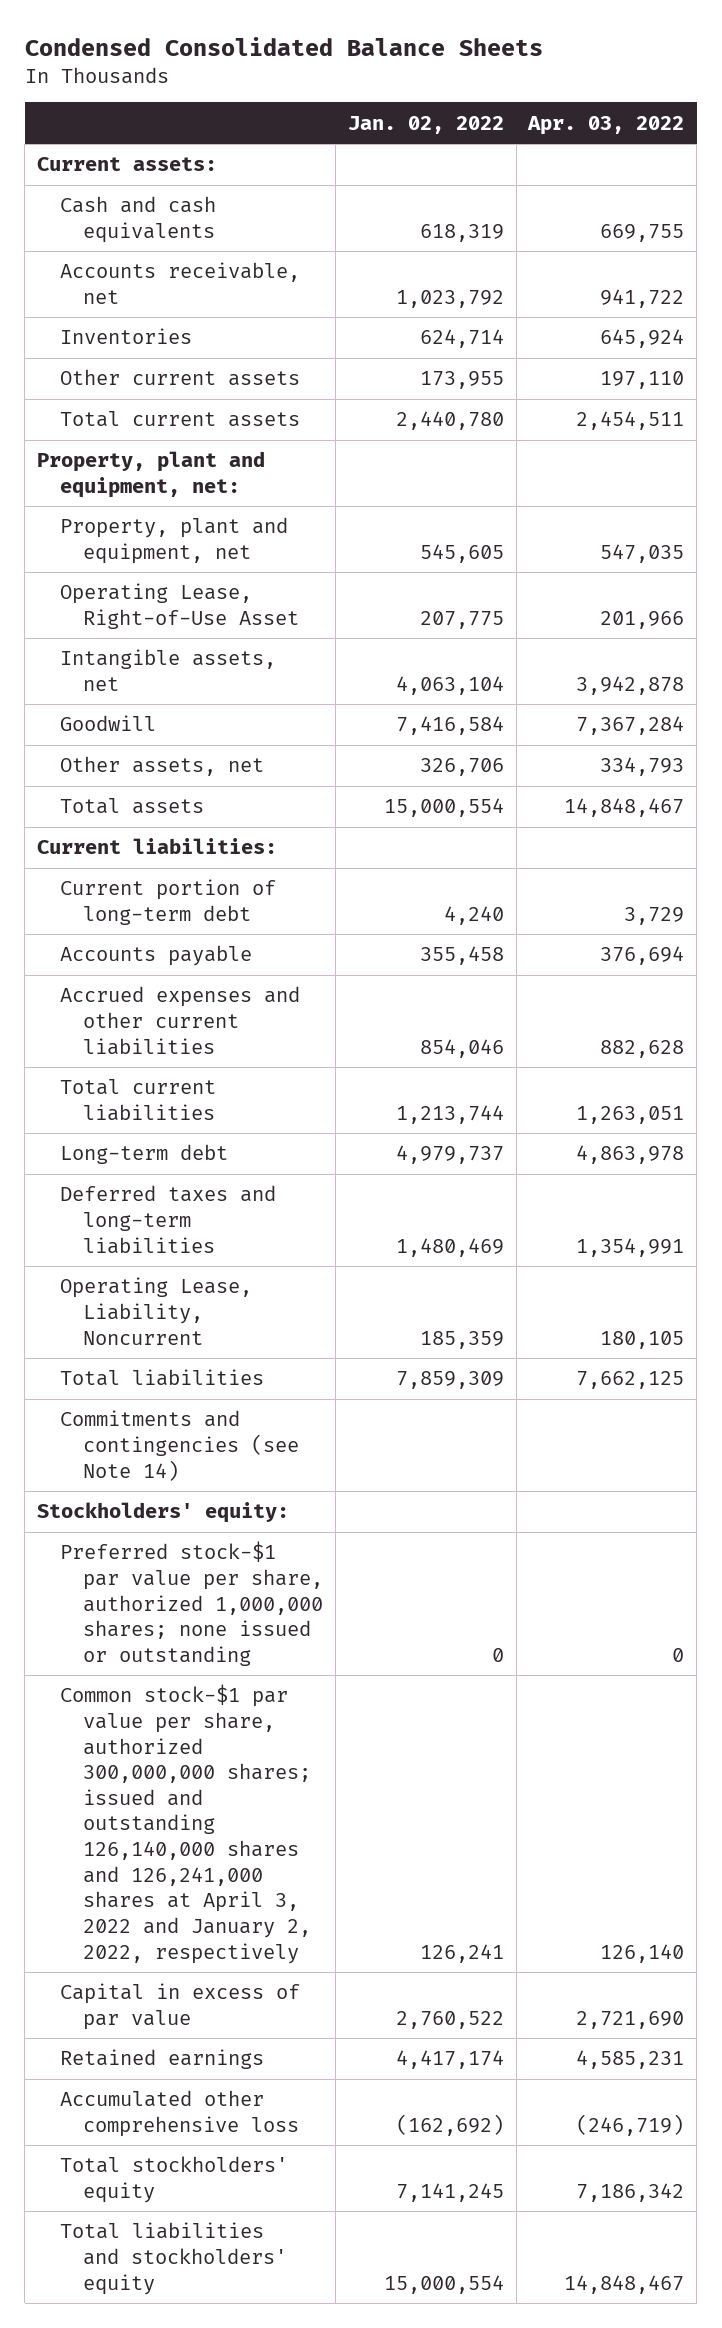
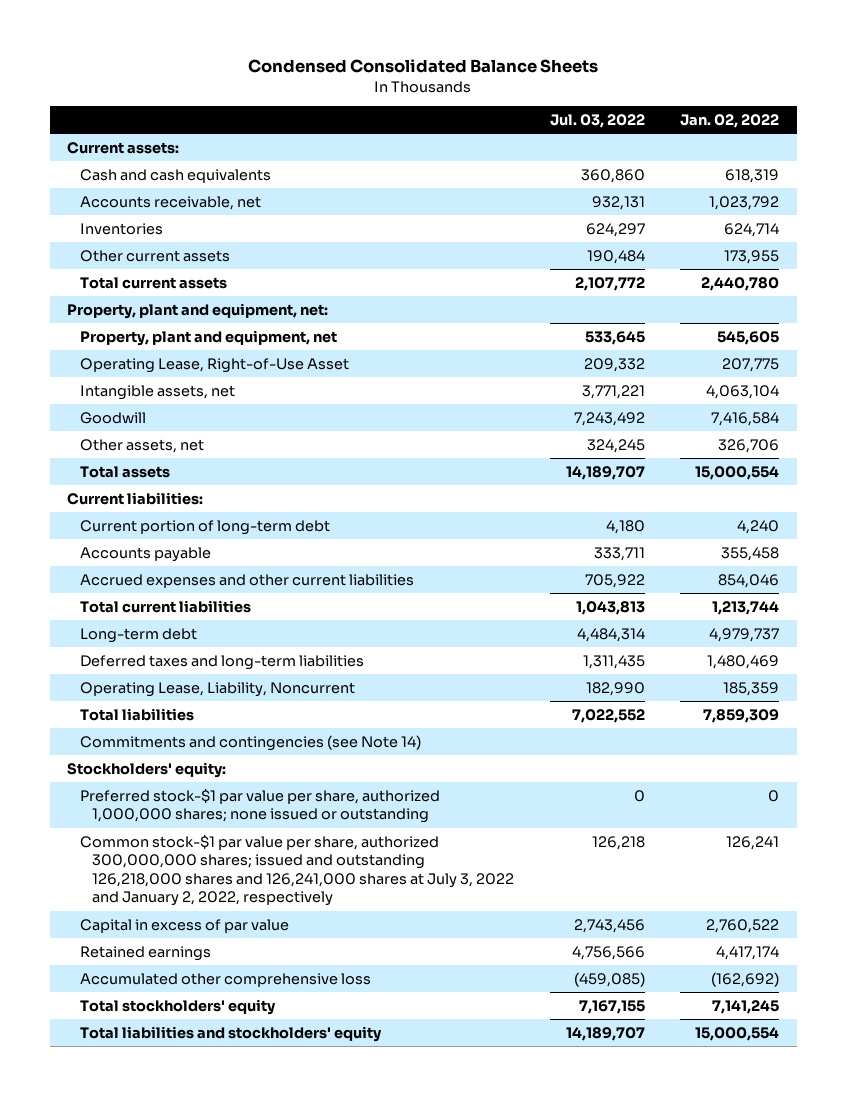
- | Jan. 02, 2022 | Apr. 03, 2022
+ | Jul. 03, 2022 | Jan. 02, 2022
- Common stock-$1 par value per share, authorized 300,000,000 shares; issued and outstanding 126,140,000 shares and 126,241,000 shares at April 3, 2022 and January 2, 2022, respectively | 126,241 | 126,140
+ Common stock-$1 par value per share, authorized 300,000,000 shares; issued and outstanding 126,218,000 shares and 126,241,000 shares at July 3, 2022 and January 2, 2022, respectively | 126,218 | 126,241

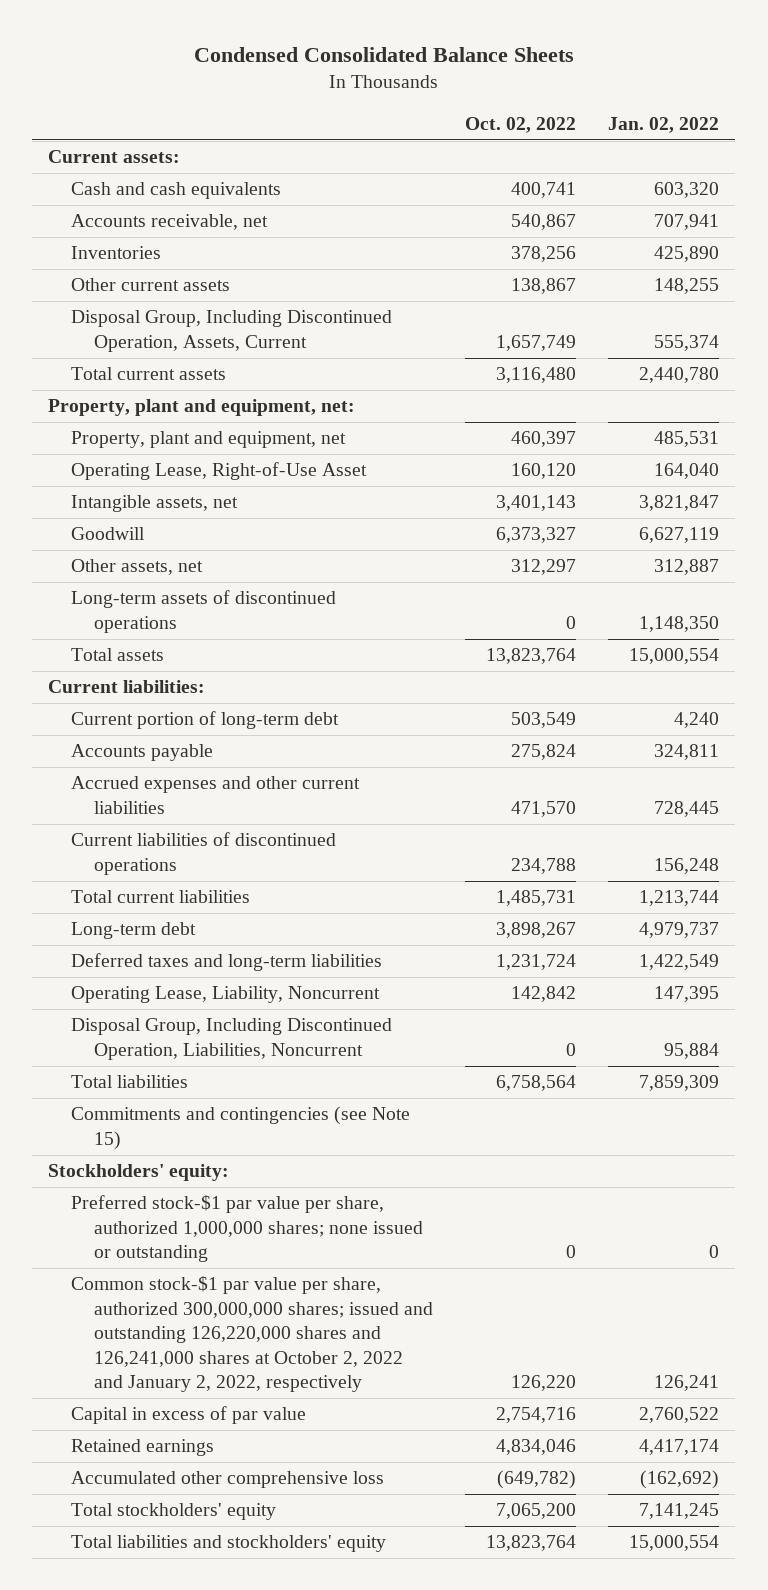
- | Jul. 03, 2022 | Jan. 02, 2022
+ | Oct. 02, 2022 | Jan. 02, 2022
- Cash and cash equivalents | 360,860 | 618,319
- Accounts receivable, net | 932,131 | 1,023,792
- Inventories | 624,297 | 624,714
- Other current assets | 190,484 | 173,955
+ Cash and cash equivalents | 400,741 | 603,320
+ Accounts receivable, net | 540,867 | 707,941
+ Inventories | 378,256 | 425,890
+ Other current assets | 138,867 | 148,255
+ Disposal Group, Including Discontinued Operation, Assets, Current | 1,657,749 | 555,374
- Property, plant and equipment, net | 533,645 | 545,605
- Operating Lease, Right-of-Use Asset | 209,332 | 207,775
- Intangible assets, net | 3,771,221 | 4,063,104
- Goodwill | 7,243,492 | 7,416,584
- Other assets, net | 324,245 | 326,706
+ Property, plant and equipment, net | 460,397 | 485,531
+ Operating Lease, Right-of-Use Asset | 160,120 | 164,040
+ Intangible assets, net | 3,401,143 | 3,821,847
+ Goodwill | 6,373,327 | 6,627,119
+ Other assets, net | 312,297 | 312,887
+ Long-term assets of discontinued operations | 0 | 1,148,350
- Accounts payable | 333,711 | 355,458
- Accrued expenses and other current liabilities | 705,922 | 854,046
+ Accounts payable | 275,824 | 324,811
+ Accrued expenses and other current liabilities | 471,570 | 728,445
+ Current liabilities of discontinued operations | 234,788 | 156,248
- Deferred taxes and long-term liabilities | 1,311,435 | 1,480,469
- Operating Lease, Liability, Noncurrent | 182,990 | 185,359
+ Deferred taxes and long-term liabilities | 1,231,724 | 1,422,549
+ Operating Lease, Liability, Noncurrent | 142,842 | 147,395
+ Disposal Group, Including Discontinued Operation, Liabilities, Noncurrent | 0 | 95,884
- Commitments and contingencies (see Note 14)
+ Commitments and contingencies (see Note 15)
- Common stock-$1 par value per share, authorized 300,000,000 shares; issued and outstanding 126,218,000 shares and 126,241,000 shares at July 3, 2022 and January 2, 2022, respectively | 126,218 | 126,241
+ Common stock-$1 par value per share, authorized 300,000,000 shares; issued and outstanding 126,220,000 shares and 126,241,000 shares at October 2, 2022 and January 2, 2022, respectively | 126,220 | 126,241

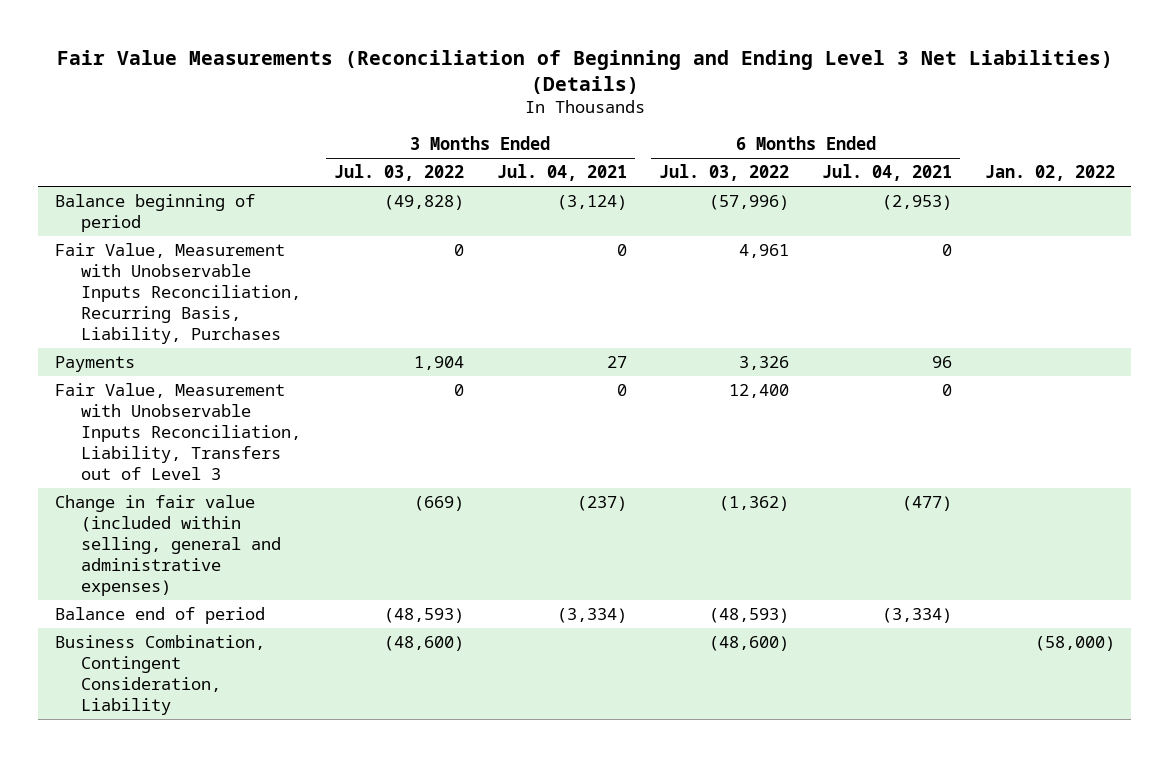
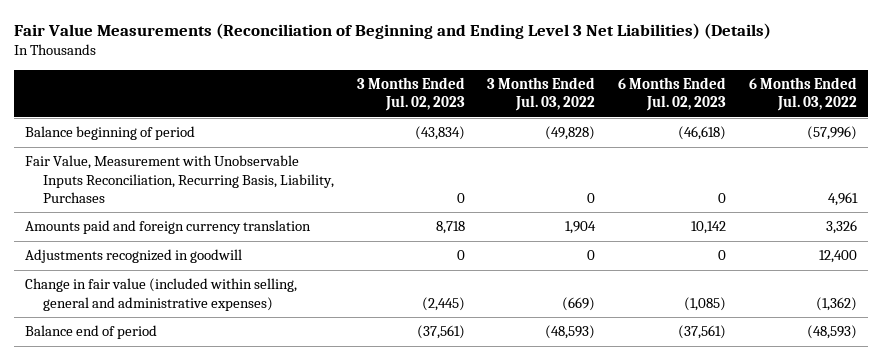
- | 3 Months Ended Jul. 03, 2022 | 3 Months Ended Jul. 04, 2021 | 6 Months Ended Jul. 03, 2022 | 6 Months Ended Jul. 04, 2021 | Jan. 02, 2022
+ | 3 Months Ended Jul. 02, 2023 | 3 Months Ended Jul. 03, 2022 | 6 Months Ended Jul. 02, 2023 | 6 Months Ended Jul. 03, 2022
- Payments | 1,904 | 27 | 3,326 | 96 |
- Fair Value, Measurement with Unobservable Inputs Reconciliation, Liability, Transfers out of Level 3 | 0 | 0 | 12,400 | 0 |
+ Amounts paid and foreign currency translation | 8,718 | 1,904 | 10,142 | 3,326
+ Adjustments recognized in goodwill | 0 | 0 | 0 | 12,400
- Business Combination, Contingent Consideration, Liability | (48,600) | | (48,600) | | (58,000)

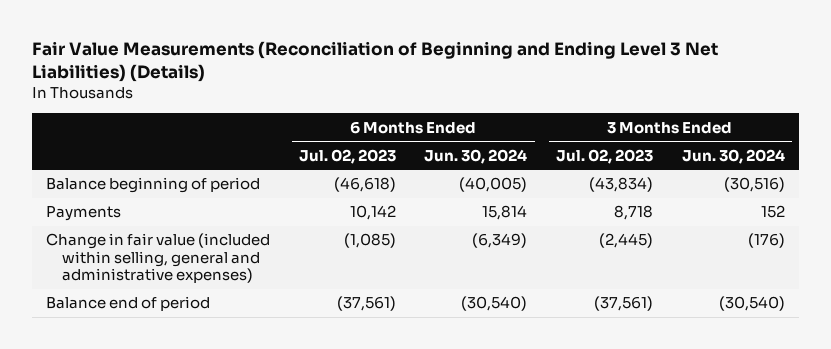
- | 3 Months Ended Jul. 02, 2023 | 3 Months Ended Jul. 03, 2022 | 6 Months Ended Jul. 02, 2023 | 6 Months Ended Jul. 03, 2022
+ | 6 Months Ended Jul. 02, 2023 | 6 Months Ended Jun. 30, 2024 | 3 Months Ended Jul. 02, 2023 | 3 Months Ended Jun. 30, 2024
- Fair Value, Measurement with Unobservable Inputs Reconciliation, Recurring Basis, Liability, Purchases | 0 | 0 | 0 | 4,961
- Amounts paid and foreign currency translation | 8,718 | 1,904 | 10,142 | 3,326
- Adjustments recognized in goodwill | 0 | 0 | 0 | 12,400
+ Payments | 10,142 | 15,814 | 8,718 | 152

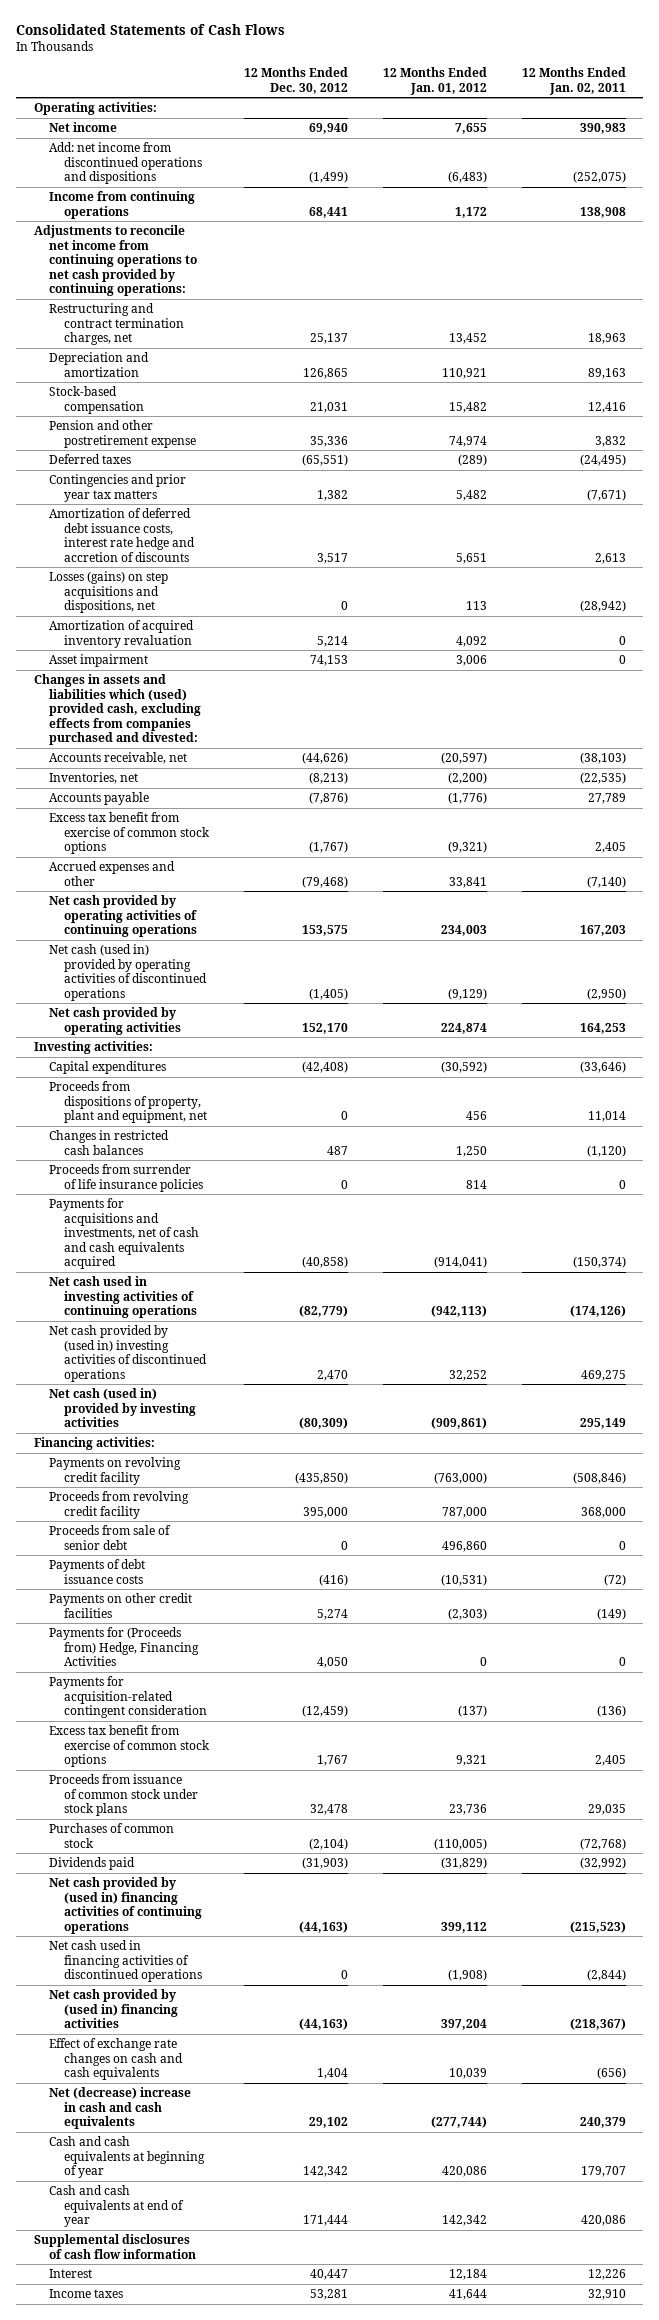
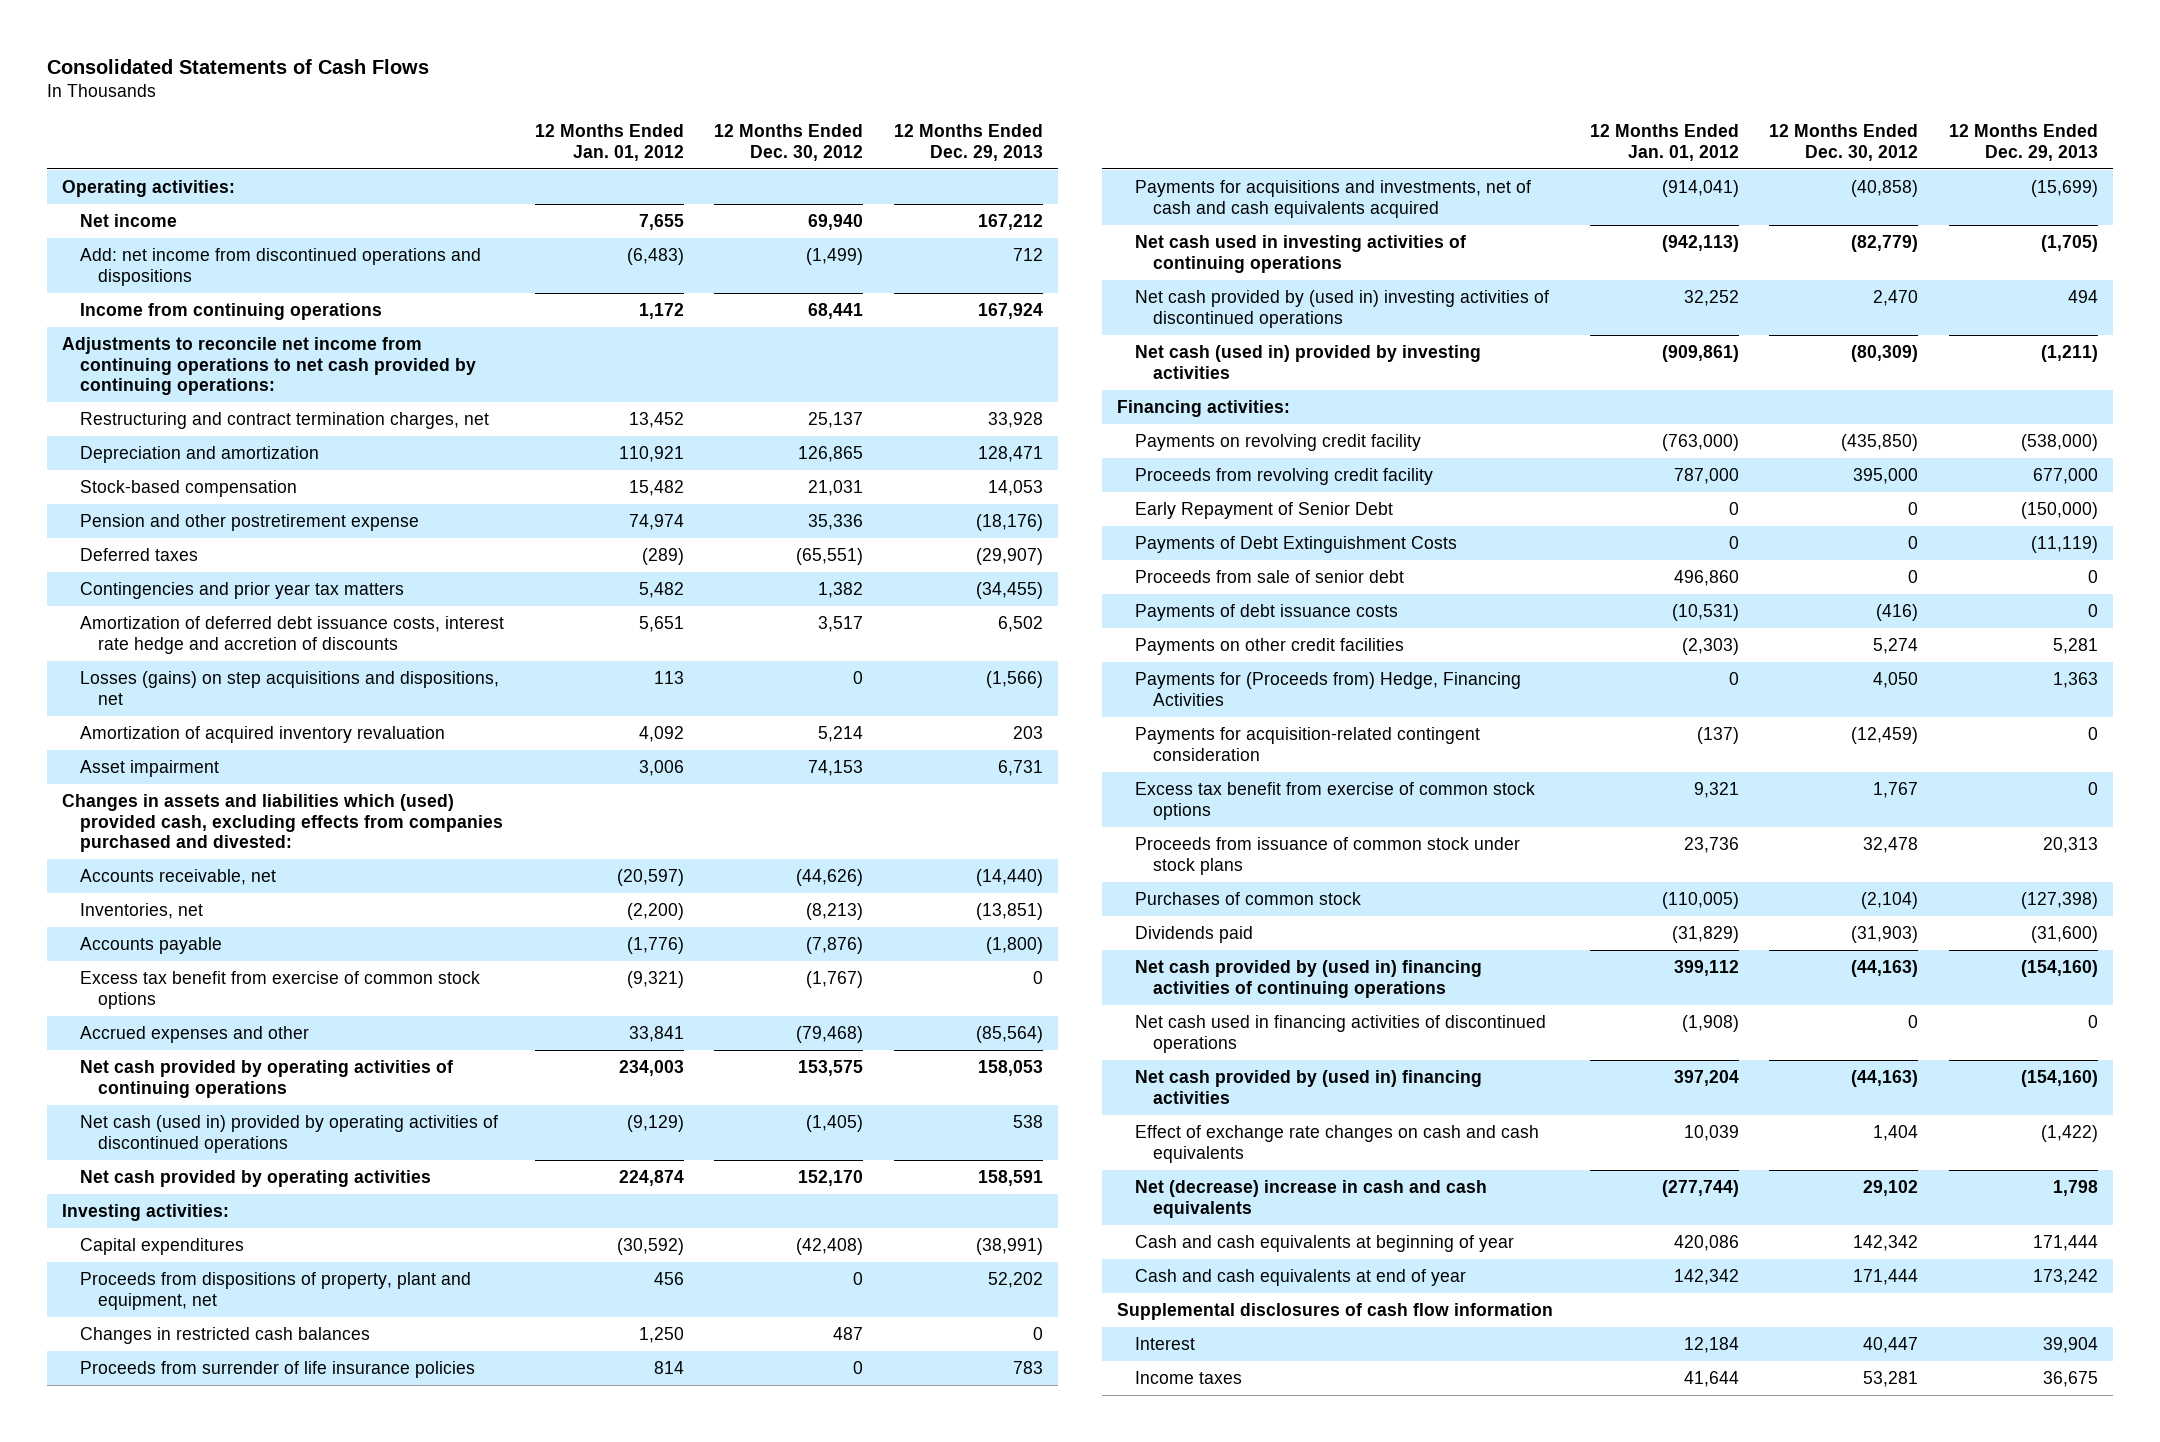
- | 12 Months Ended Dec. 30, 2012 | 12 Months Ended Jan. 01, 2012 | 12 Months Ended Jan. 02, 2011
+ | 12 Months Ended Jan. 01, 2012 | 12 Months Ended Dec. 30, 2012 | 12 Months Ended Dec. 29, 2013
+ Early Repayment of Senior Debt | 0 | 0 | (150,000)
+ Payments of Debt Extinguishment Costs | 0 | 0 | (11,119)

